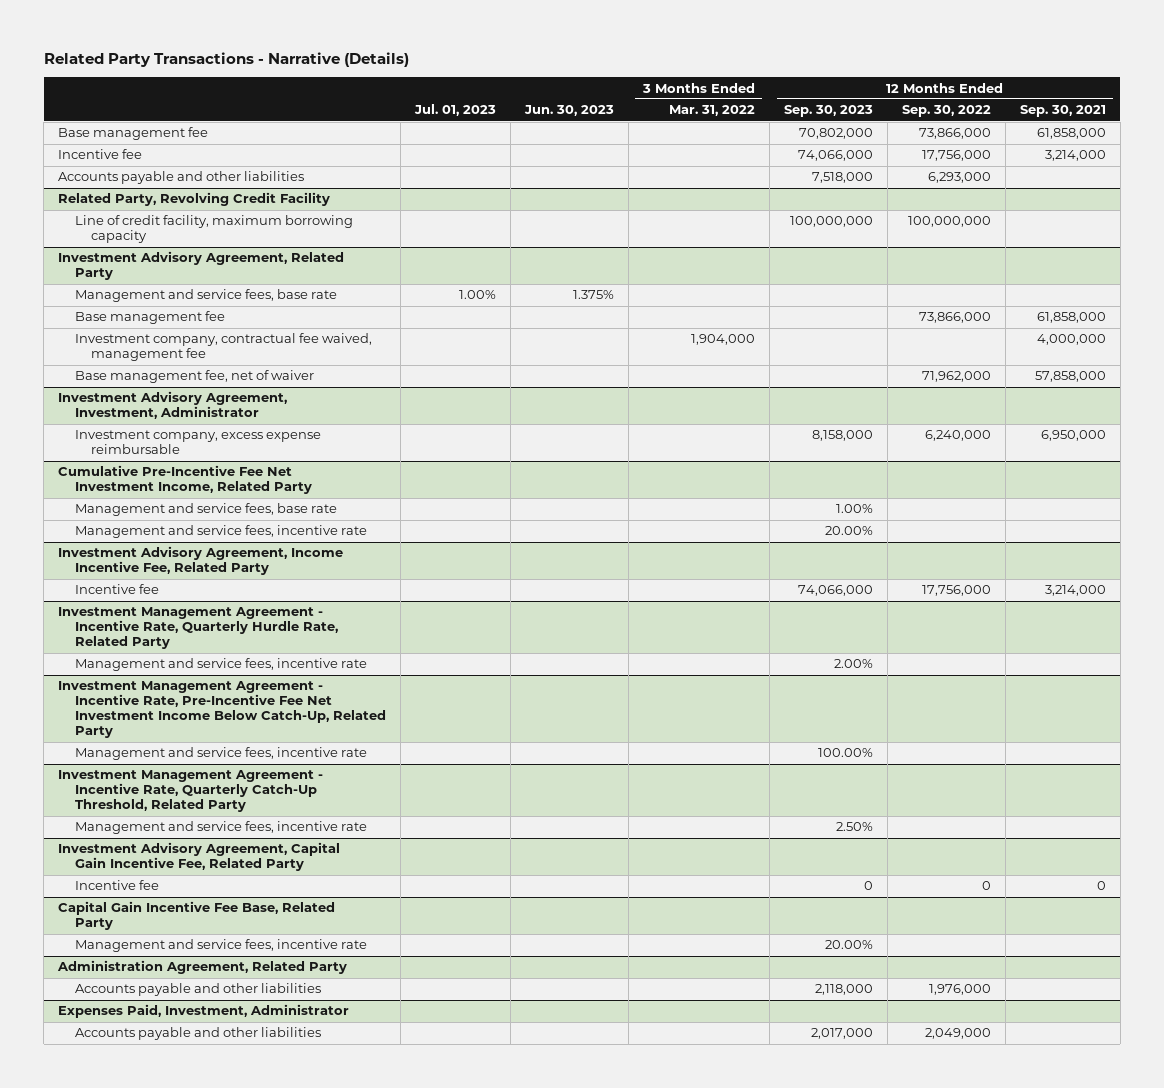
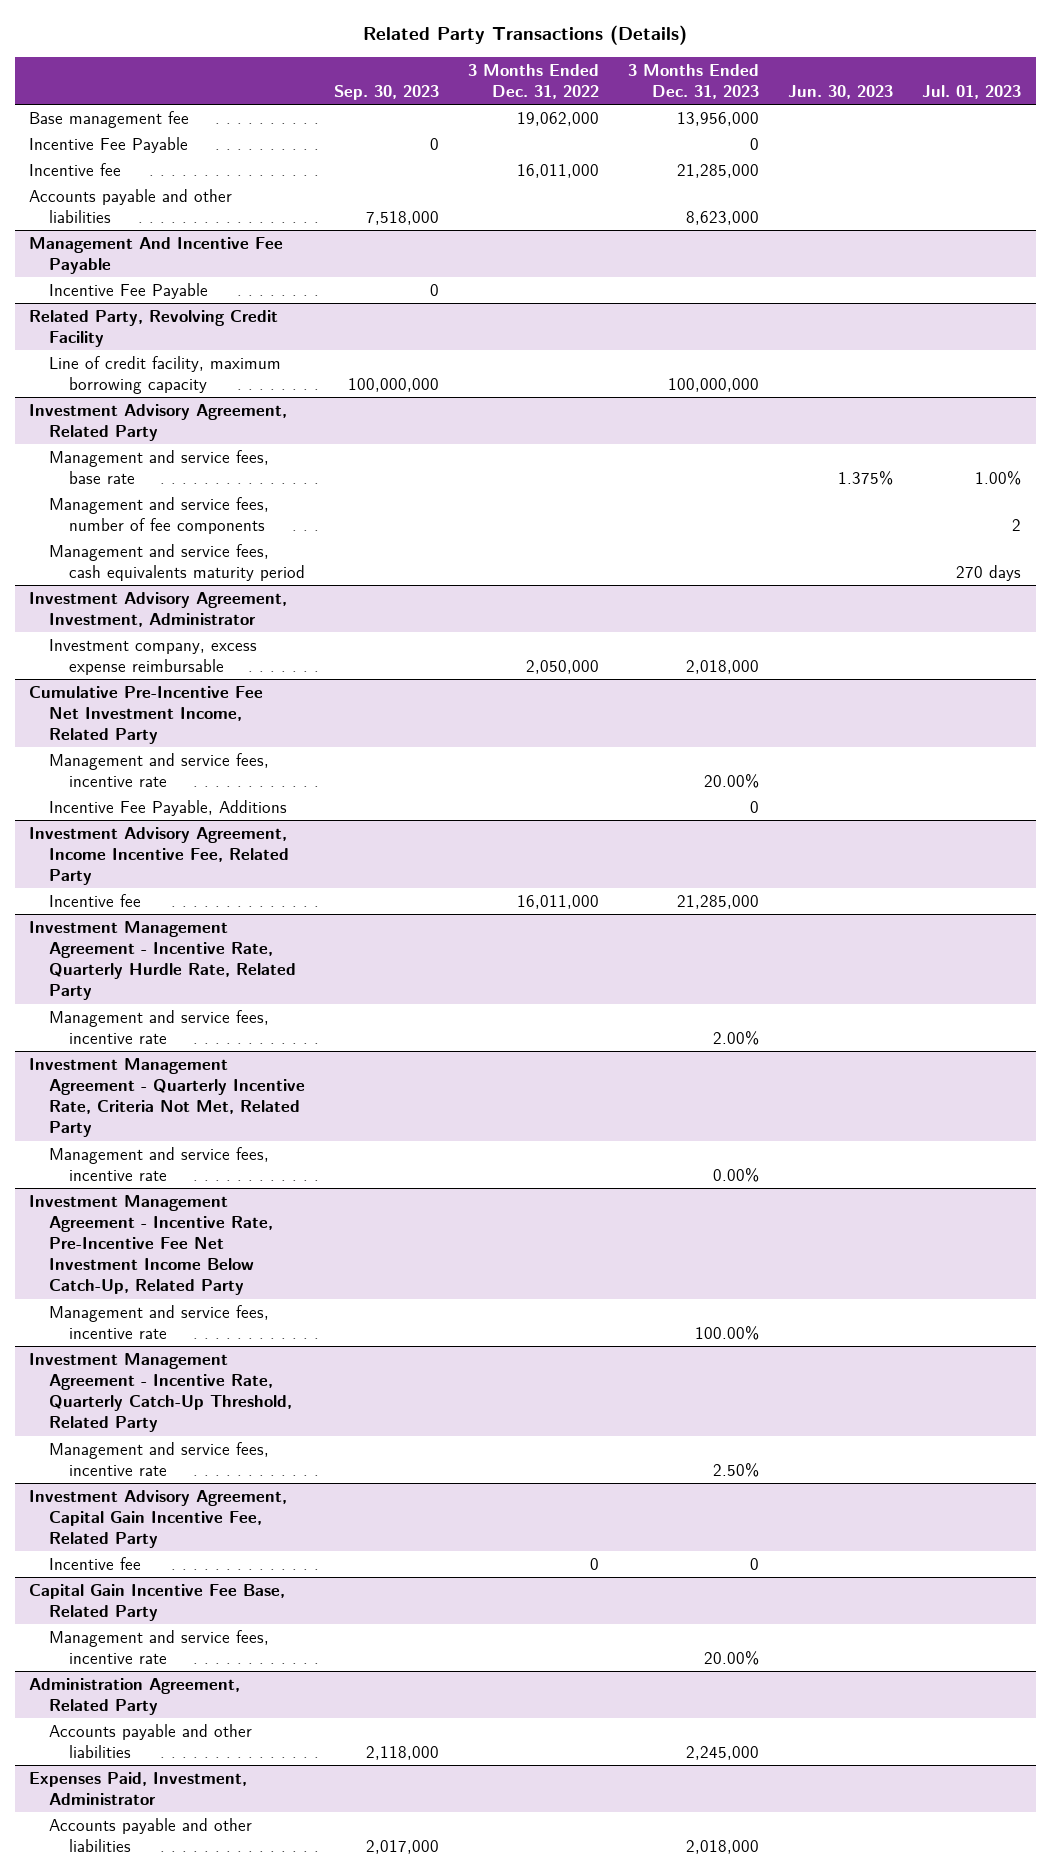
- Related Party Transactions - Narrative (Details)
+ Related Party Transactions (Details)
- | Jul. 01, 2023 | Jun. 30, 2023 | 3 Months Ended Mar. 31, 2022 | 12 Months Ended Sep. 30, 2023 | 12 Months Ended Sep. 30, 2022 | 12 Months Ended Sep. 30, 2021
+ | Sep. 30, 2023 | 3 Months Ended Dec. 31, 2022 | 3 Months Ended Dec. 31, 2023 | Jun. 30, 2023 | Jul. 01, 2023
+ Incentive Fee Payable | 0 | | 0 | |
+ Management And Incentive Fee Payable
+ Incentive Fee Payable | 0 | | | |
@ Investment Advisory Agreement, Related Party
- Base management fee | | | | | 73,866,000 | 61,858,000
- Investment company, contractual fee waived, management fee | | | 1,904,000 | | | 4,000,000
- Base management fee, net of waiver | | | | | 71,962,000 | 57,858,000
+ Management and service fees, number of fee components | | | | | 2
+ Management and service fees, cash equivalents maturity period | | | | | 270 days
@ Cumulative Pre-Incentive Fee Net Investment Income, Related Party
- Management and service fees, base rate | | | | 1.00% | |
+ Incentive Fee Payable, Additions | | | 0 | |
+ Investment Management Agreement - Quarterly Incentive Rate, Criteria Not Met, Related Party
+ Management and service fees, incentive rate | | | 0.00% | |

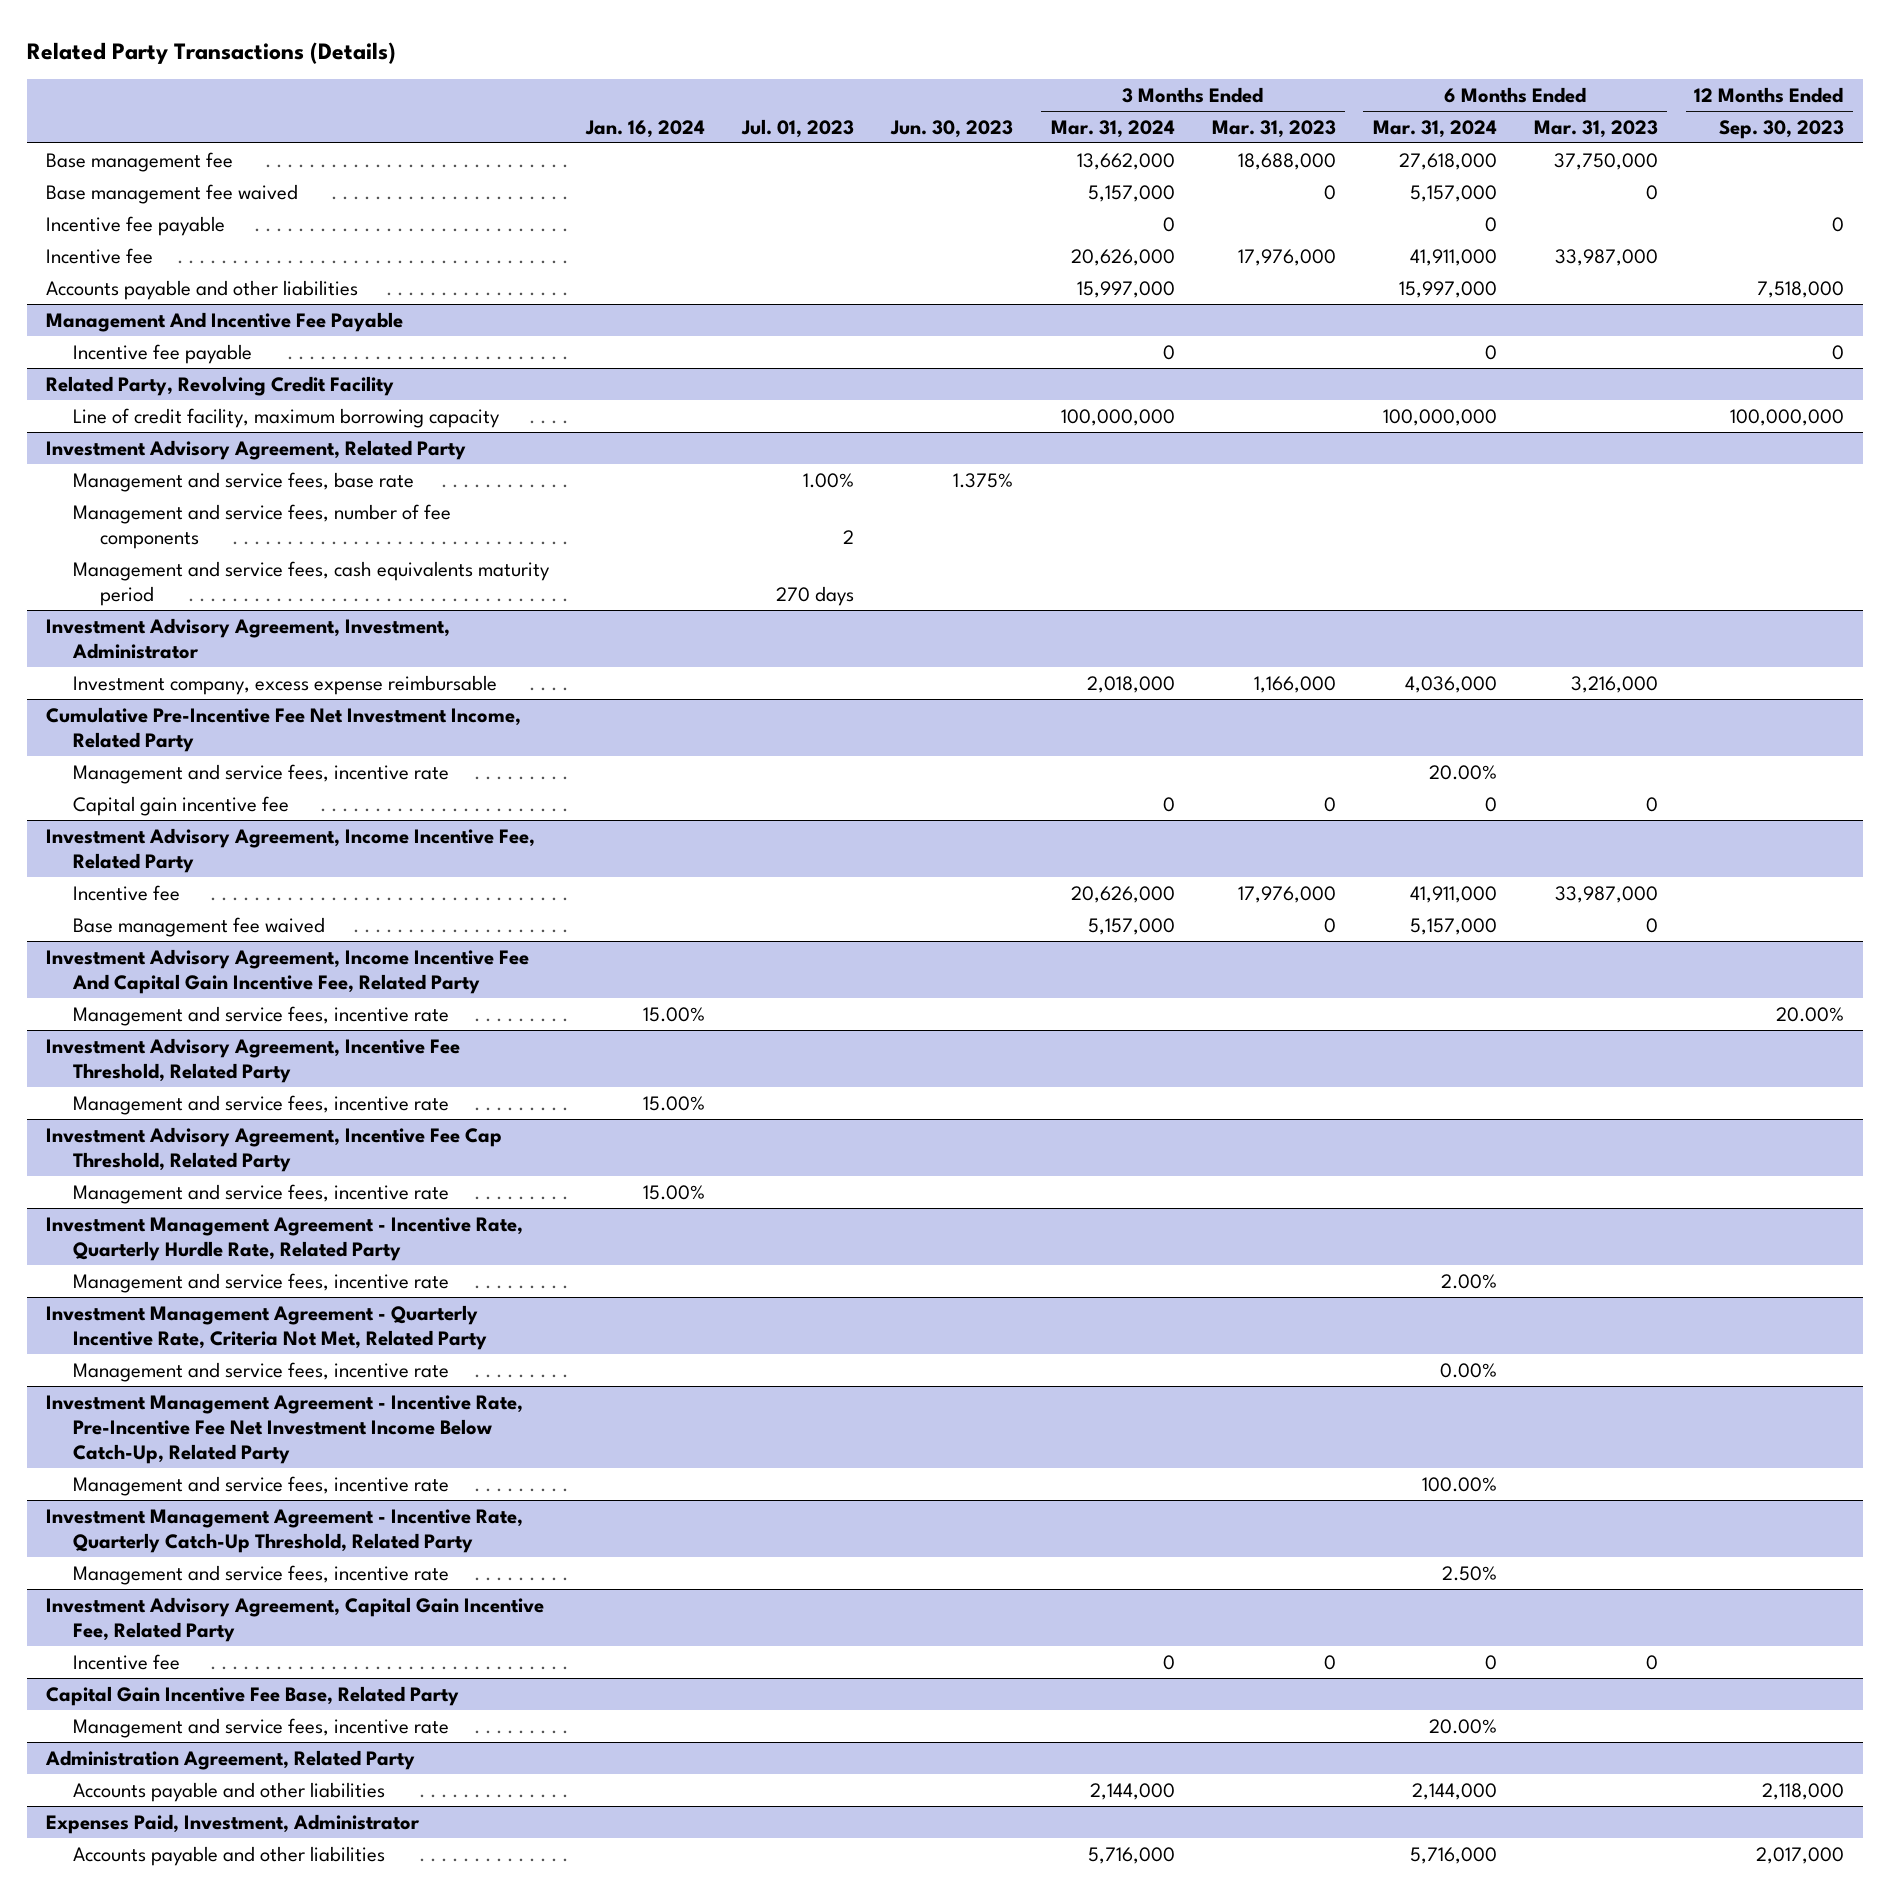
- | Sep. 30, 2023 | 3 Months Ended Dec. 31, 2022 | 3 Months Ended Dec. 31, 2023 | Jun. 30, 2023 | Jul. 01, 2023
+ | Jan. 16, 2024 | Jul. 01, 2023 | Jun. 30, 2023 | 3 Months Ended Mar. 31, 2024 | 3 Months Ended Mar. 31, 2023 | 6 Months Ended Mar. 31, 2024 | 6 Months Ended Mar. 31, 2023 | 12 Months Ended Sep. 30, 2023
- Incentive Fee Payable | 0 | | 0 | |
+ Base management fee waived | | | | 5,157,000 | 0 | 5,157,000 | 0 |
+ Incentive fee payable | | | | 0 | | 0 | | 0
@ Management And Incentive Fee Payable
- Incentive Fee Payable | 0 | | | |
+ Incentive fee payable | | | | 0 | | 0 | | 0
@ Cumulative Pre-Incentive Fee Net Investment Income, Related Party
- Incentive Fee Payable, Additions | | | 0 | |
+ Capital gain incentive fee | | | | 0 | 0 | 0 | 0 |
@ Investment Advisory Agreement, Income Incentive Fee, Related Party
+ Base management fee waived | | | | 5,157,000 | 0 | 5,157,000 | 0 |
+ Investment Advisory Agreement, Income Incentive Fee And Capital Gain Incentive Fee, Related Party
+ Management and service fees, incentive rate | 15.00% | | | | | | | 20.00%
+ Investment Advisory Agreement, Incentive Fee Threshold, Related Party
+ Management and service fees, incentive rate | 15.00% | | | | | | |
+ Investment Advisory Agreement, Incentive Fee Cap Threshold, Related Party
+ Management and service fees, incentive rate | 15.00% | | | | | | |

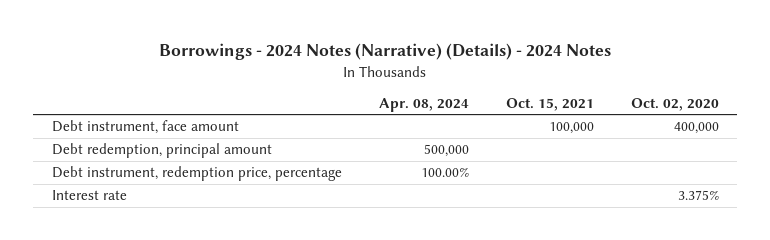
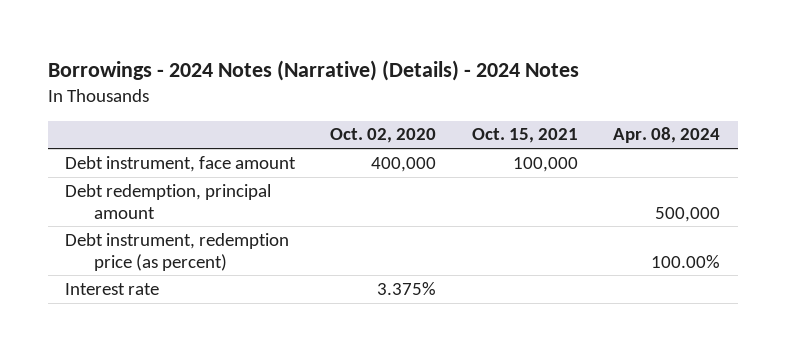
- | Apr. 08, 2024 | Oct. 15, 2021 | Oct. 02, 2020
+ | Oct. 02, 2020 | Oct. 15, 2021 | Apr. 08, 2024
- Debt instrument, redemption price, percentage | 100.00% | |
+ Debt instrument, redemption price (as percent) | | | 100.00%

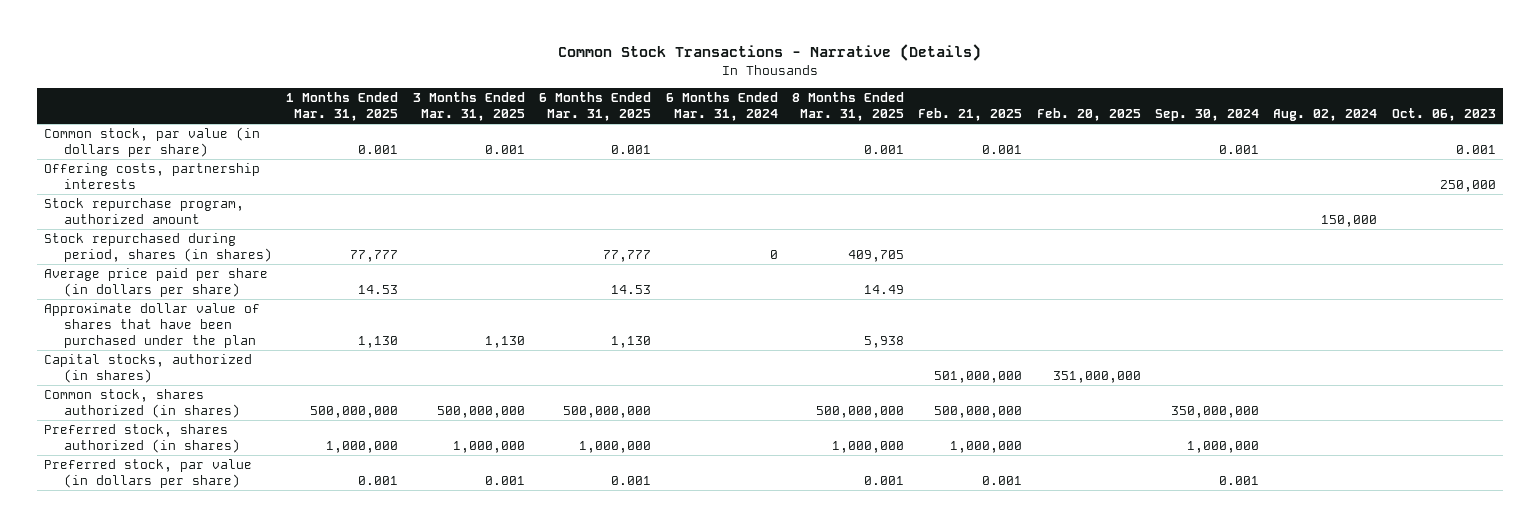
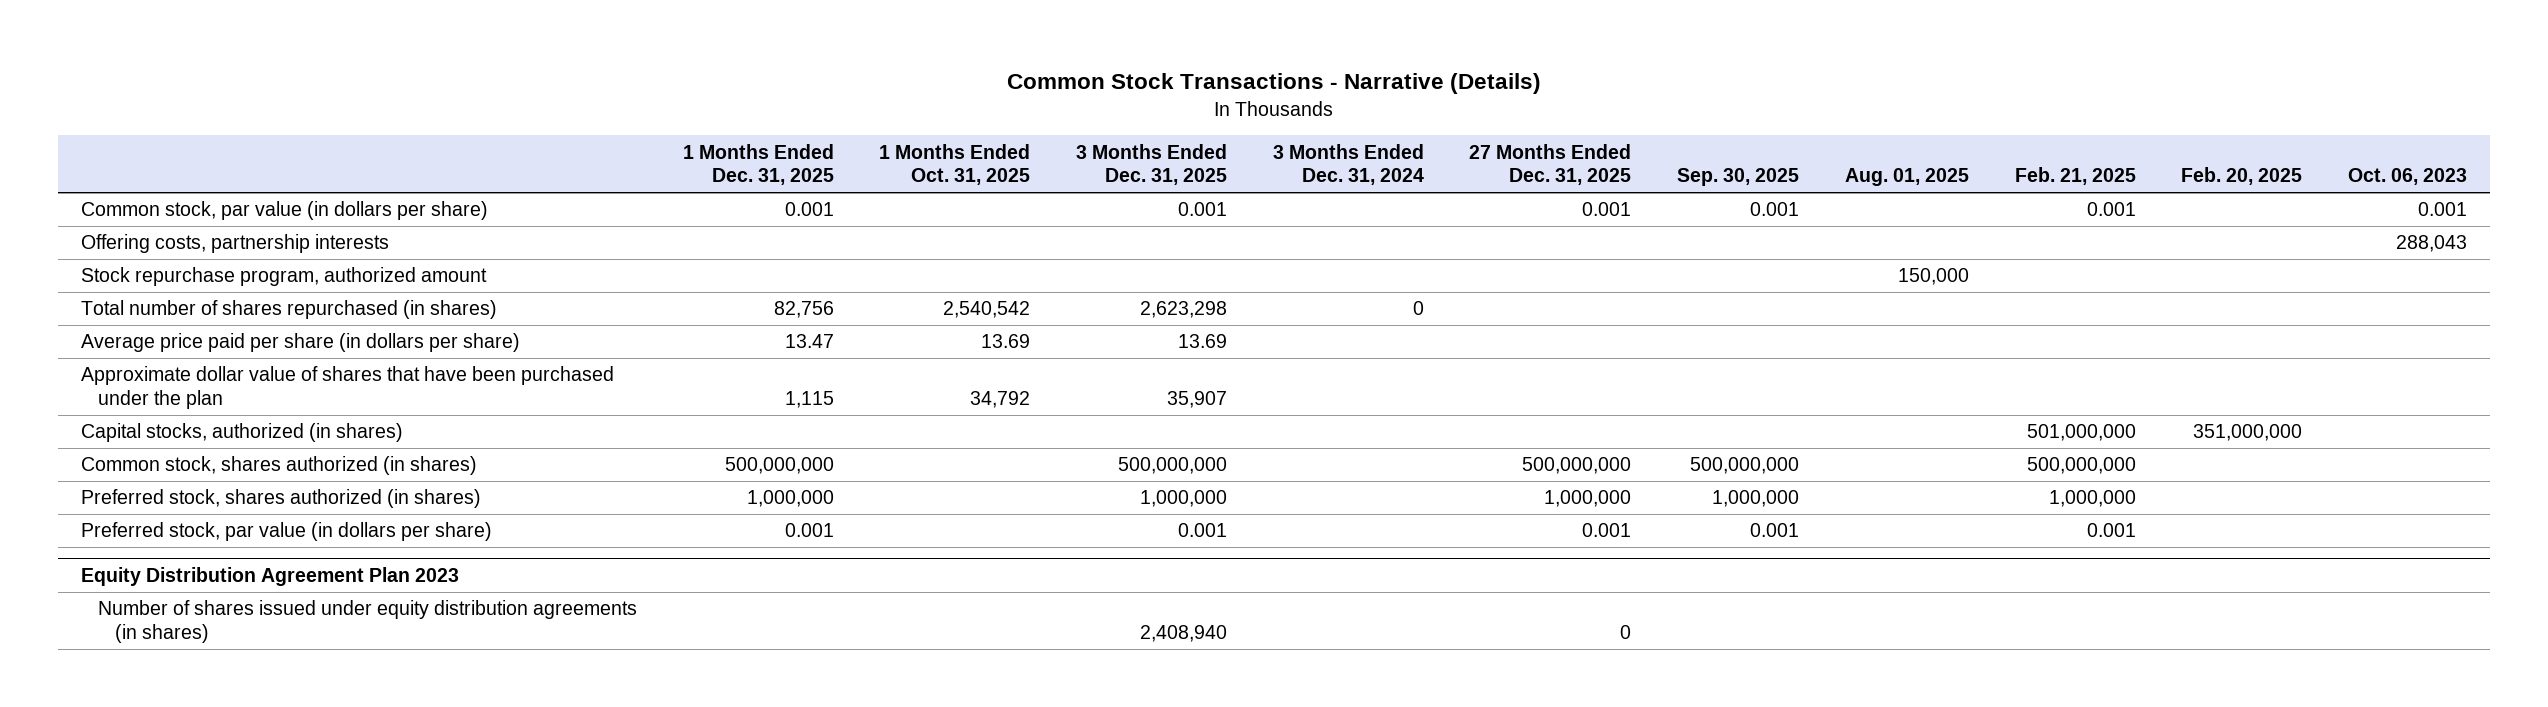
- | 1 Months Ended Mar. 31, 2025 | 3 Months Ended Mar. 31, 2025 | 6 Months Ended Mar. 31, 2025 | 6 Months Ended Mar. 31, 2024 | 8 Months Ended Mar. 31, 2025 | Feb. 21, 2025 | Feb. 20, 2025 | Sep. 30, 2024 | Aug. 02, 2024 | Oct. 06, 2023
+ | 1 Months Ended Dec. 31, 2025 | 1 Months Ended Oct. 31, 2025 | 3 Months Ended Dec. 31, 2025 | 3 Months Ended Dec. 31, 2024 | 27 Months Ended Dec. 31, 2025 | Sep. 30, 2025 | Aug. 01, 2025 | Feb. 21, 2025 | Feb. 20, 2025 | Oct. 06, 2023
- Offering costs, partnership interests | | | | | | | | | | 250,000
+ Offering costs, partnership interests | | | | | | | | | | 288,043
- Stock repurchased during period, shares (in shares) | 77,777 | | 77,777 | 0 | 409,705 | | | | |
+ Total number of shares repurchased (in shares) | 82,756 | 2,540,542 | 2,623,298 | 0 | | | | | |
+ Equity Distribution Agreement Plan 2023
+ Number of shares issued under equity distribution agreements (in shares) | | | 2,408,940 | | 0 | | | | |

